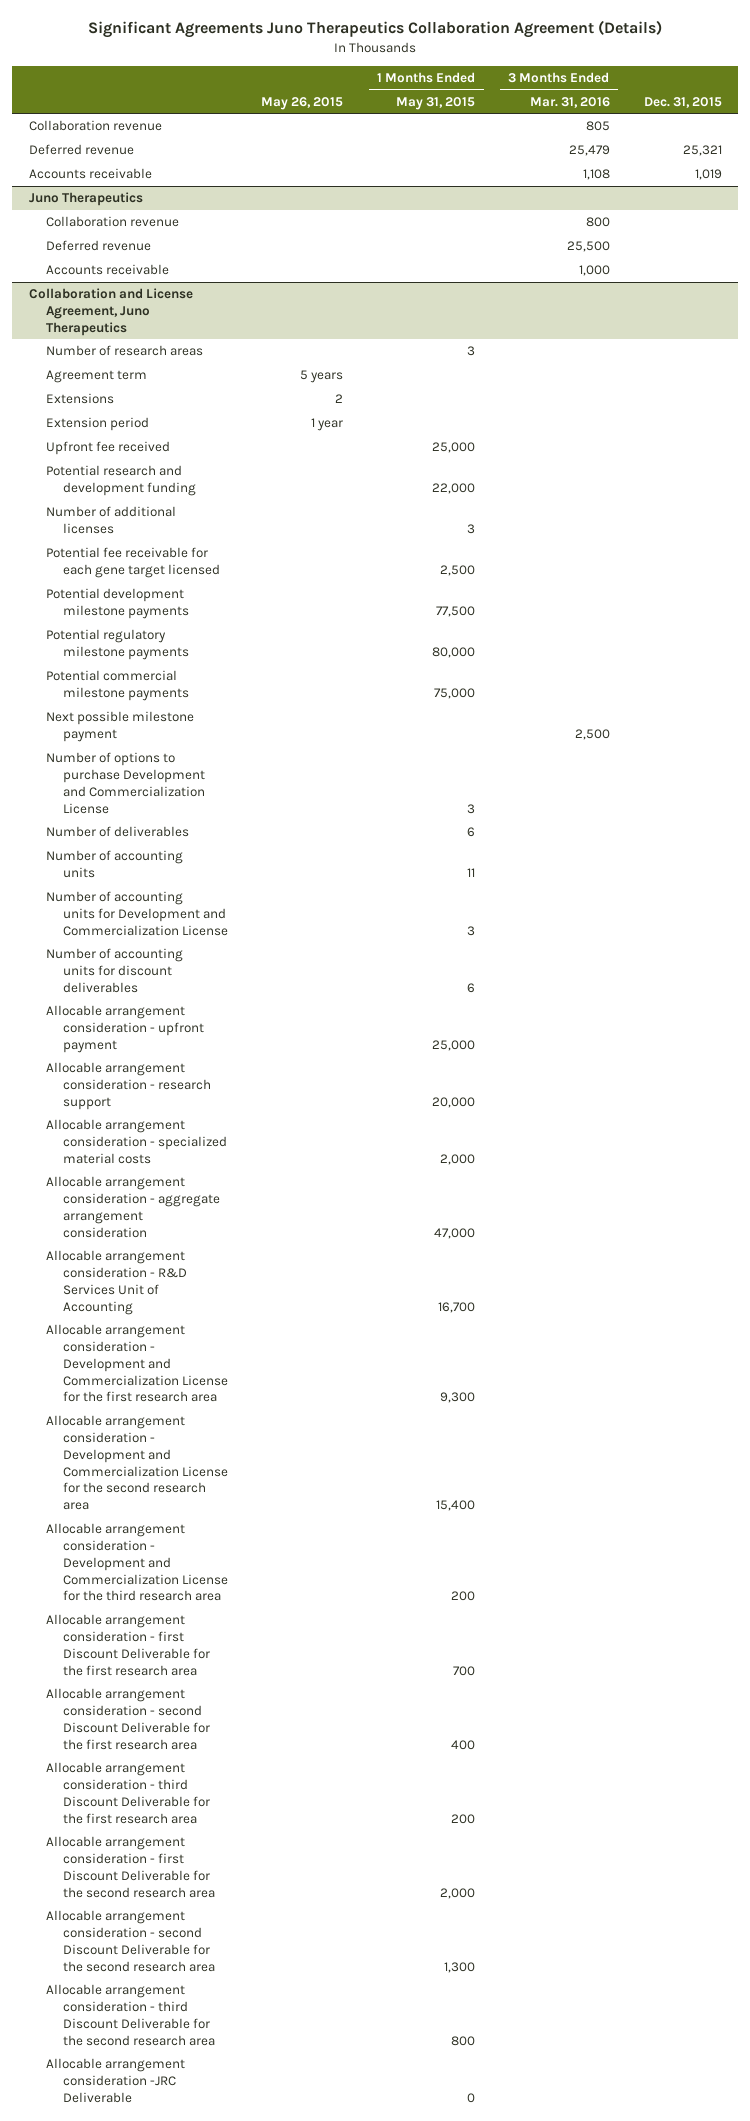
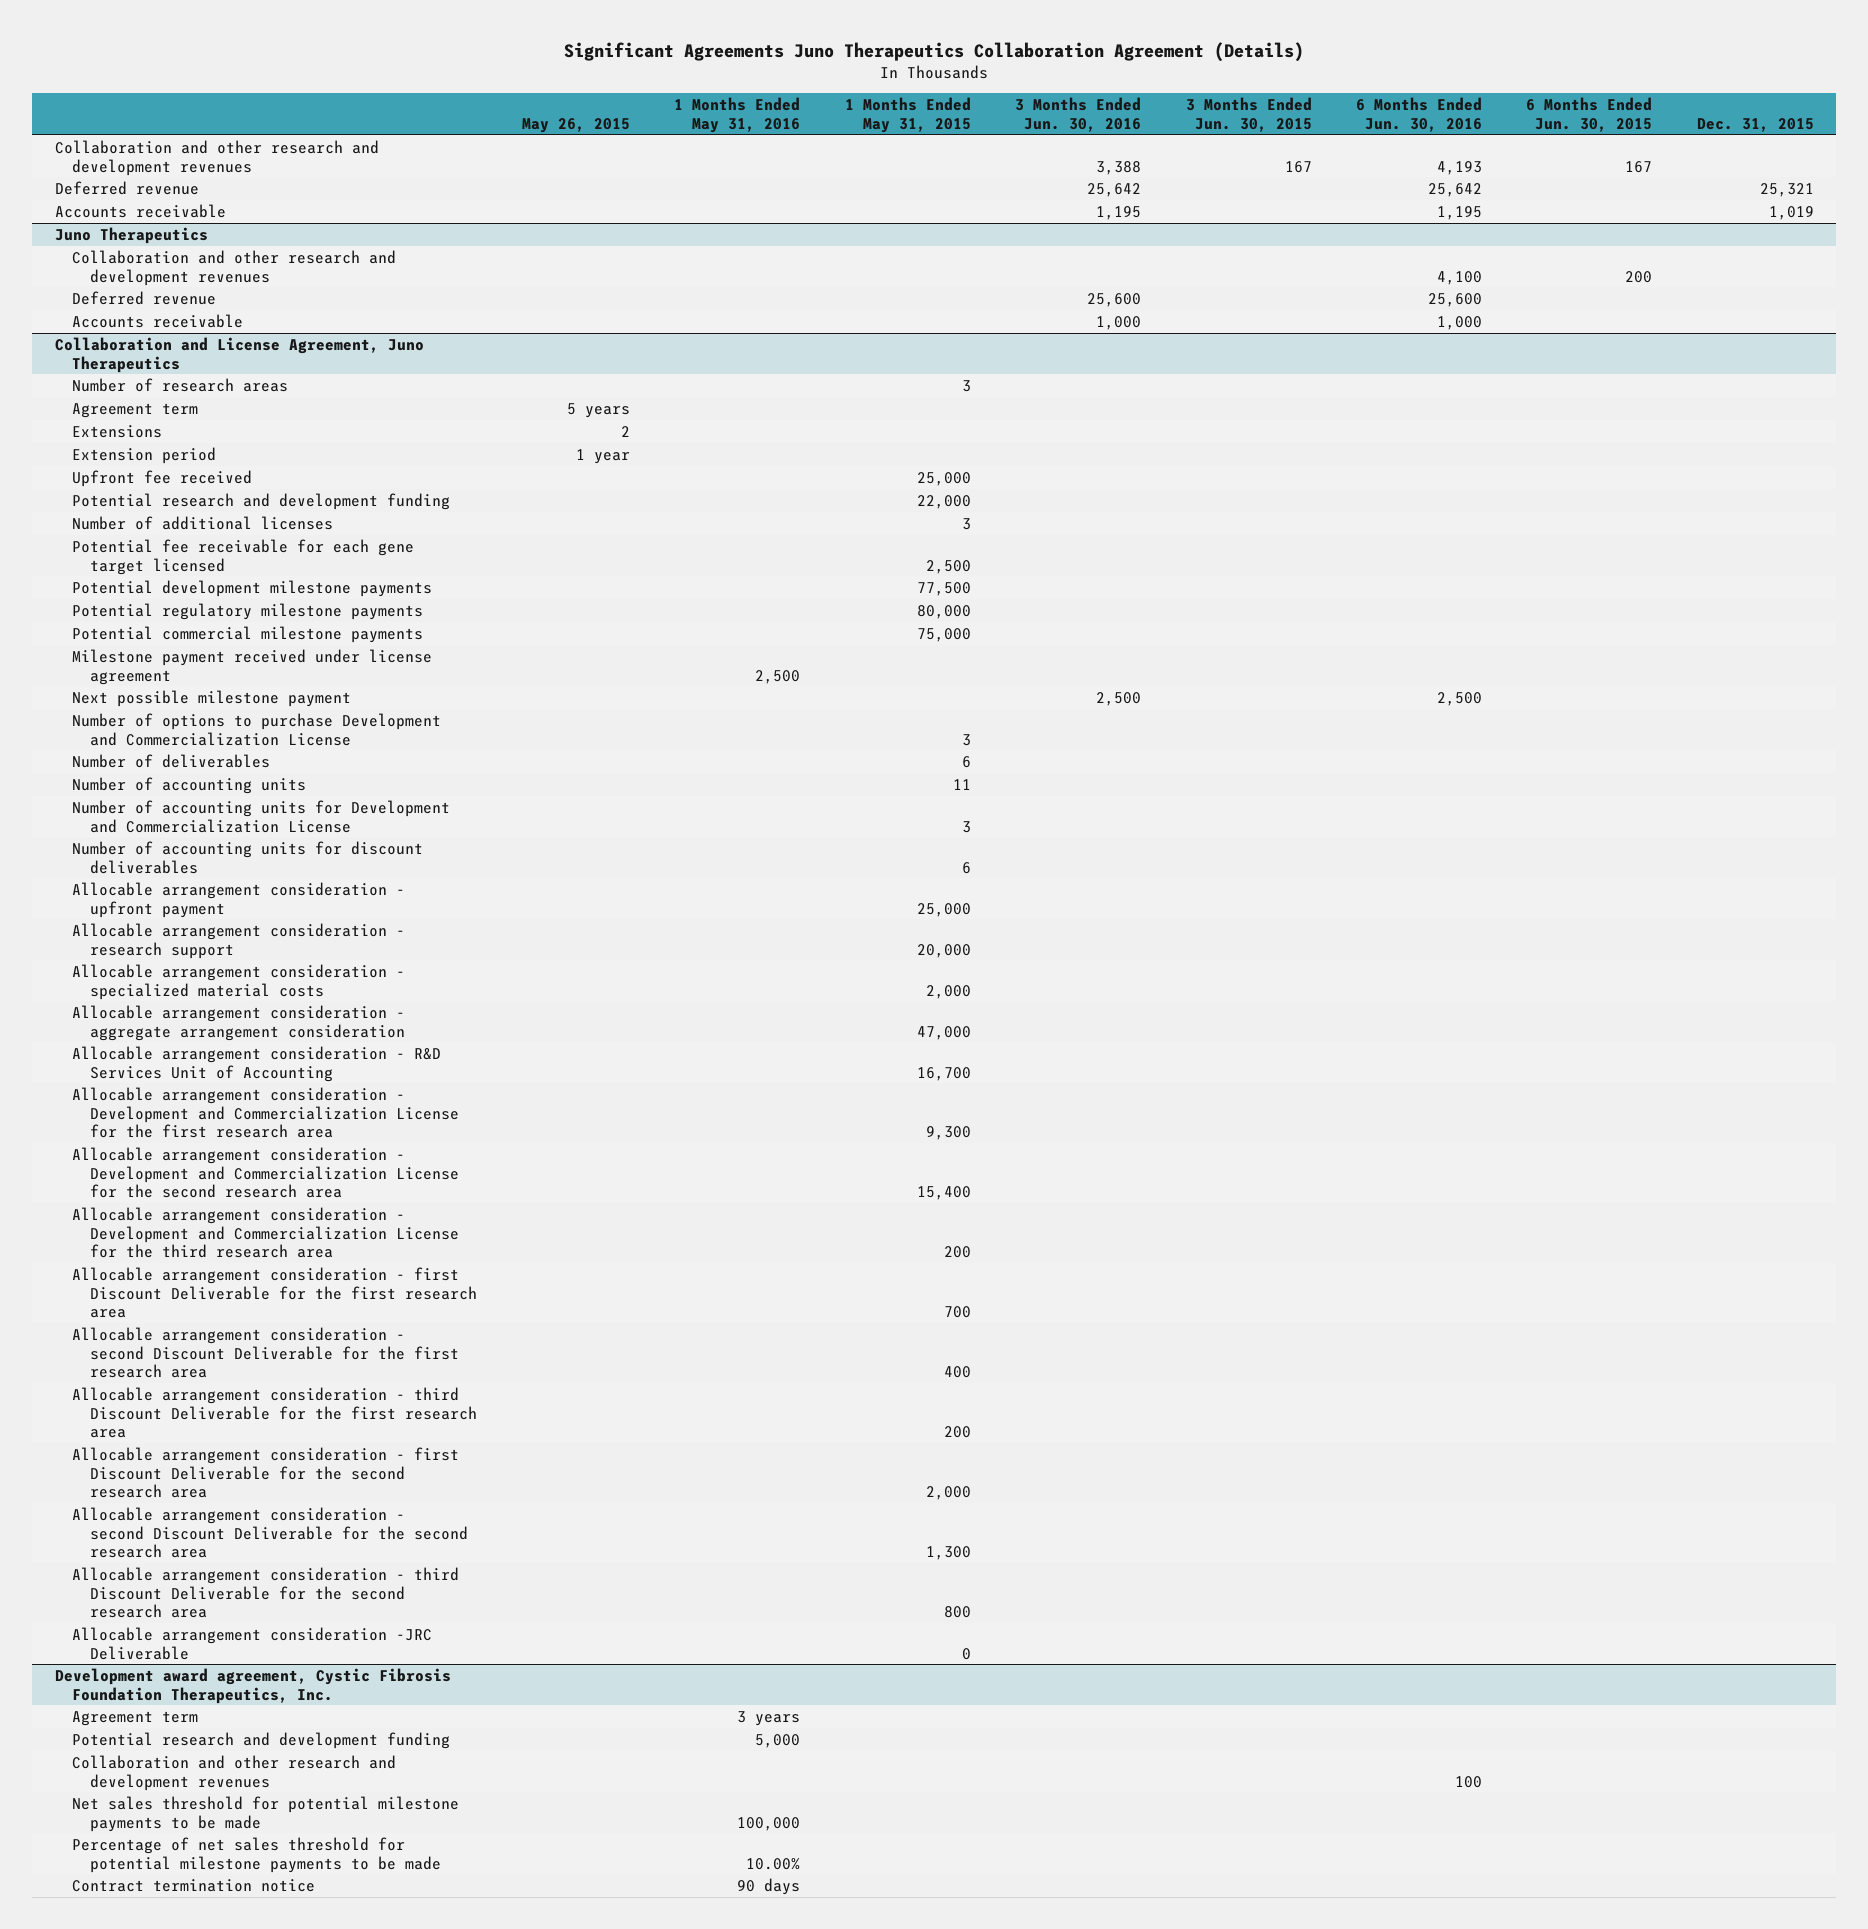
- | May 26, 2015 | 1 Months Ended May 31, 2015 | 3 Months Ended Mar. 31, 2016 | Dec. 31, 2015
+ | May 26, 2015 | 1 Months Ended May 31, 2016 | 1 Months Ended May 31, 2015 | 3 Months Ended Jun. 30, 2016 | 3 Months Ended Jun. 30, 2015 | 6 Months Ended Jun. 30, 2016 | 6 Months Ended Jun. 30, 2015 | Dec. 31, 2015
- Collaboration revenue | | | 805 |
+ Collaboration and other research and development revenues | | | | 3,388 | 167 | 4,193 | 167 |
@ Juno Therapeutics
- Collaboration revenue | | | 800 |
+ Collaboration and other research and development revenues | | | | | | 4,100 | 200 |
@ Collaboration and License Agreement, Juno Therapeutics
+ Milestone payment received under license agreement | | 2,500 | | | | | |
+ Development award agreement, Cystic Fibrosis Foundation Therapeutics, Inc.
+ Agreement term | | 3 years | | | | | |
+ Potential research and development funding | | 5,000 | | | | | |
+ Collaboration and other research and development revenues | | | | | | 100 | |
+ Net sales threshold for potential milestone payments to be made | | 100,000 | | | | | |
+ Percentage of net sales threshold for potential milestone payments to be made | | 10.00% | | | | | |
+ Contract termination notice | | 90 days | | | | | |

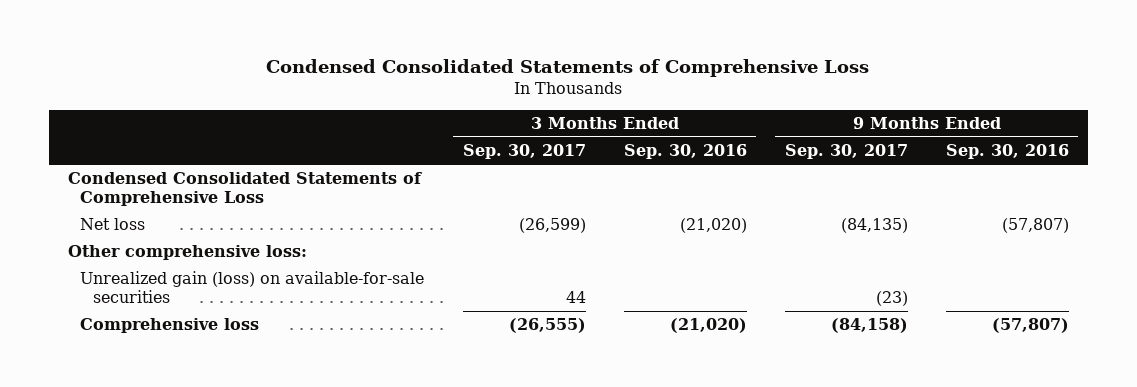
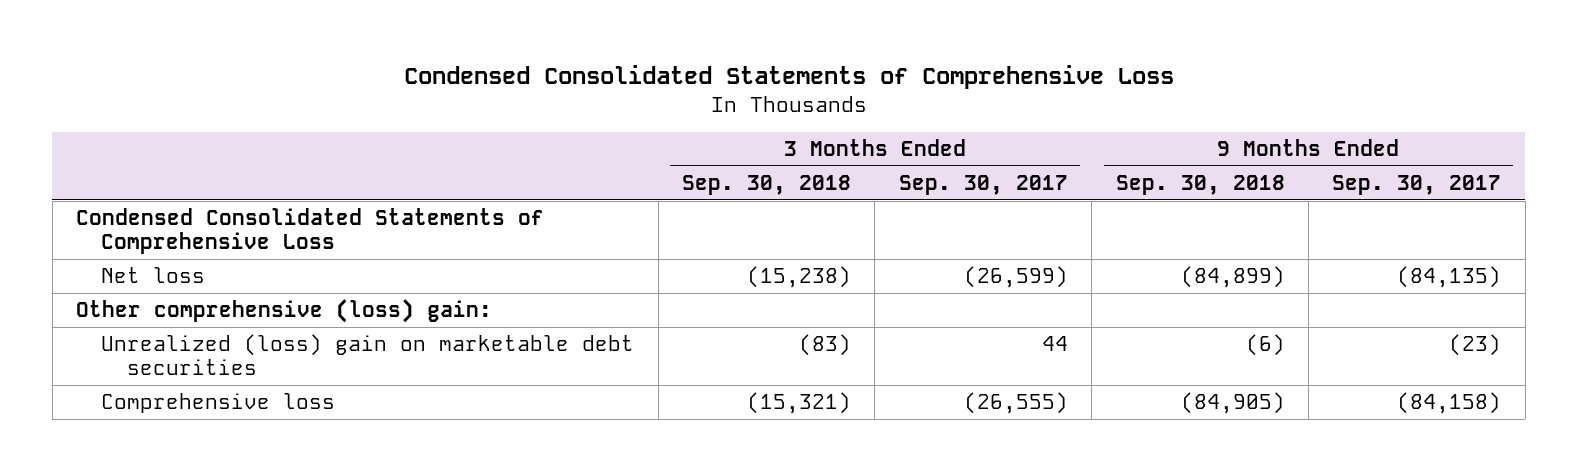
- | 3 Months Ended Sep. 30, 2017 | 3 Months Ended Sep. 30, 2016 | 9 Months Ended Sep. 30, 2017 | 9 Months Ended Sep. 30, 2016
+ | 3 Months Ended Sep. 30, 2018 | 3 Months Ended Sep. 30, 2017 | 9 Months Ended Sep. 30, 2018 | 9 Months Ended Sep. 30, 2017
- Other comprehensive loss:
- Unrealized gain (loss) on available-for-sale securities | 44 | | (23) |
+ Other comprehensive (loss) gain:
+ Unrealized (loss) gain on marketable debt securities | (83) | 44 | (6) | (23)

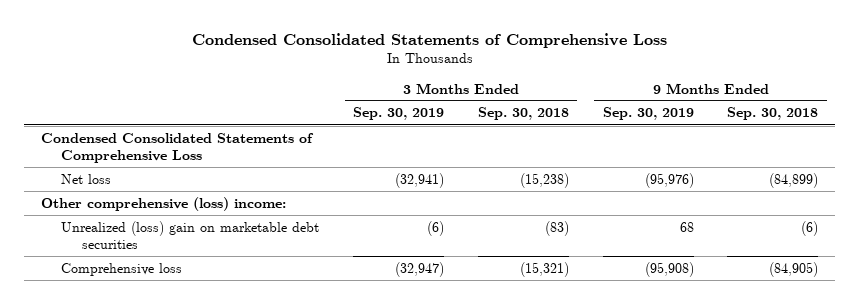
- | 3 Months Ended Sep. 30, 2018 | 3 Months Ended Sep. 30, 2017 | 9 Months Ended Sep. 30, 2018 | 9 Months Ended Sep. 30, 2017
+ | 3 Months Ended Sep. 30, 2019 | 3 Months Ended Sep. 30, 2018 | 9 Months Ended Sep. 30, 2019 | 9 Months Ended Sep. 30, 2018
- Other comprehensive (loss) gain:
+ Other comprehensive (loss) income:

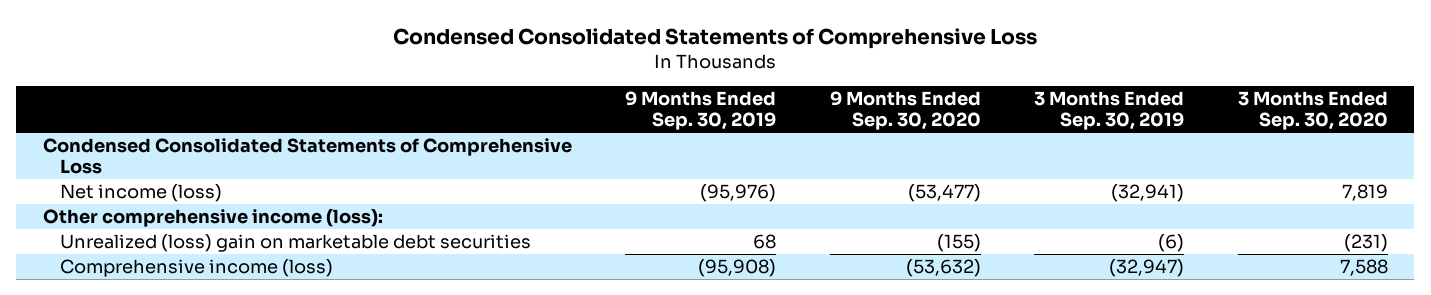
- | 3 Months Ended Sep. 30, 2019 | 3 Months Ended Sep. 30, 2018 | 9 Months Ended Sep. 30, 2019 | 9 Months Ended Sep. 30, 2018
+ | 9 Months Ended Sep. 30, 2019 | 9 Months Ended Sep. 30, 2020 | 3 Months Ended Sep. 30, 2019 | 3 Months Ended Sep. 30, 2020
- Net loss | (32,941) | (15,238) | (95,976) | (84,899)
- Other comprehensive (loss) income:
+ Net income (loss) | (95,976) | (53,477) | (32,941) | 7,819
+ Other comprehensive income (loss):
- Comprehensive loss | (32,947) | (15,321) | (95,908) | (84,905)
+ Comprehensive income (loss) | (95,908) | (53,632) | (32,947) | 7,588

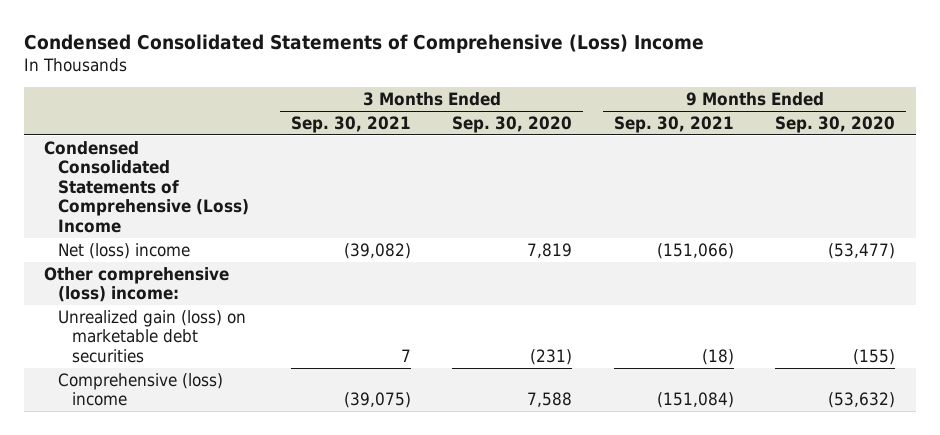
- Condensed Consolidated Statements of Comprehensive Loss
+ Condensed Consolidated Statements of Comprehensive (Loss) Income
- | 9 Months Ended Sep. 30, 2019 | 9 Months Ended Sep. 30, 2020 | 3 Months Ended Sep. 30, 2019 | 3 Months Ended Sep. 30, 2020
+ | 3 Months Ended Sep. 30, 2021 | 3 Months Ended Sep. 30, 2020 | 9 Months Ended Sep. 30, 2021 | 9 Months Ended Sep. 30, 2020
- Condensed Consolidated Statements of Comprehensive Loss
- Net income (loss) | (95,976) | (53,477) | (32,941) | 7,819
- Other comprehensive income (loss):
- Unrealized (loss) gain on marketable debt securities | 68 | (155) | (6) | (231)
- Comprehensive income (loss) | (95,908) | (53,632) | (32,947) | 7,588
+ Condensed Consolidated Statements of Comprehensive (Loss) Income
+ Net (loss) income | (39,082) | 7,819 | (151,066) | (53,477)
+ Other comprehensive (loss) income:
+ Unrealized gain (loss) on marketable debt securities | 7 | (231) | (18) | (155)
+ Comprehensive (loss) income | (39,075) | 7,588 | (151,084) | (53,632)

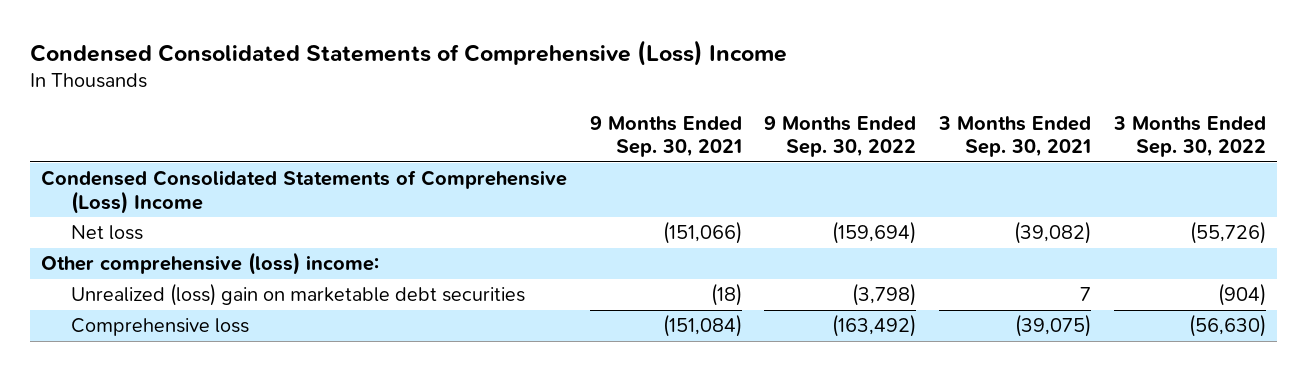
- | 3 Months Ended Sep. 30, 2021 | 3 Months Ended Sep. 30, 2020 | 9 Months Ended Sep. 30, 2021 | 9 Months Ended Sep. 30, 2020
+ | 9 Months Ended Sep. 30, 2021 | 9 Months Ended Sep. 30, 2022 | 3 Months Ended Sep. 30, 2021 | 3 Months Ended Sep. 30, 2022
- Net (loss) income | (39,082) | 7,819 | (151,066) | (53,477)
+ Net loss | (151,066) | (159,694) | (39,082) | (55,726)
- Unrealized gain (loss) on marketable debt securities | 7 | (231) | (18) | (155)
- Comprehensive (loss) income | (39,075) | 7,588 | (151,084) | (53,632)
+ Unrealized (loss) gain on marketable debt securities | (18) | (3,798) | 7 | (904)
+ Comprehensive loss | (151,084) | (163,492) | (39,075) | (56,630)

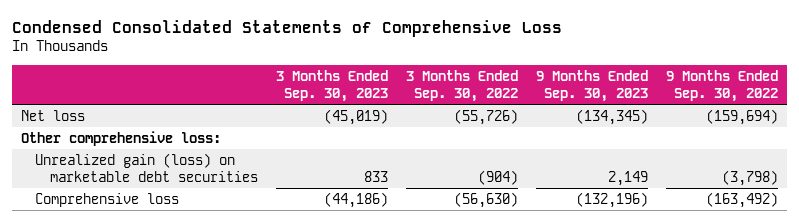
- Condensed Consolidated Statements of Comprehensive (Loss) Income
+ Condensed Consolidated Statements of Comprehensive Loss
- | 9 Months Ended Sep. 30, 2021 | 9 Months Ended Sep. 30, 2022 | 3 Months Ended Sep. 30, 2021 | 3 Months Ended Sep. 30, 2022
+ | 3 Months Ended Sep. 30, 2023 | 3 Months Ended Sep. 30, 2022 | 9 Months Ended Sep. 30, 2023 | 9 Months Ended Sep. 30, 2022
- Condensed Consolidated Statements of Comprehensive (Loss) Income
- Other comprehensive (loss) income:
- Unrealized (loss) gain on marketable debt securities | (18) | (3,798) | 7 | (904)
+ Other comprehensive loss:
+ Unrealized gain (loss) on marketable debt securities | 833 | (904) | 2,149 | (3,798)

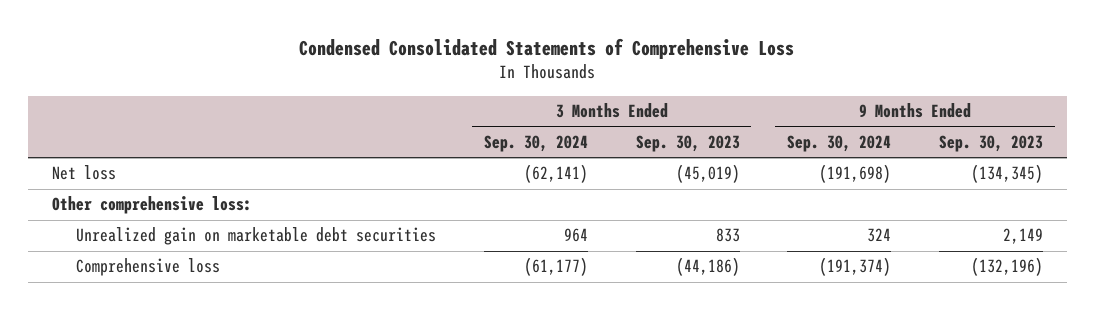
- | 3 Months Ended Sep. 30, 2023 | 3 Months Ended Sep. 30, 2022 | 9 Months Ended Sep. 30, 2023 | 9 Months Ended Sep. 30, 2022
+ | 3 Months Ended Sep. 30, 2024 | 3 Months Ended Sep. 30, 2023 | 9 Months Ended Sep. 30, 2024 | 9 Months Ended Sep. 30, 2023
- Unrealized gain (loss) on marketable debt securities | 833 | (904) | 2,149 | (3,798)
+ Unrealized gain on marketable debt securities | 964 | 833 | 324 | 2,149

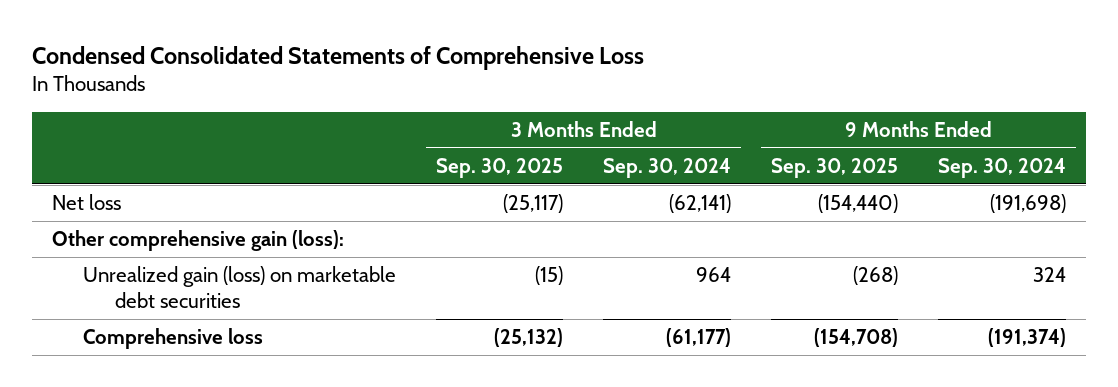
- | 3 Months Ended Sep. 30, 2024 | 3 Months Ended Sep. 30, 2023 | 9 Months Ended Sep. 30, 2024 | 9 Months Ended Sep. 30, 2023
+ | 3 Months Ended Sep. 30, 2025 | 3 Months Ended Sep. 30, 2024 | 9 Months Ended Sep. 30, 2025 | 9 Months Ended Sep. 30, 2024
- Other comprehensive loss:
- Unrealized gain on marketable debt securities | 964 | 833 | 324 | 2,149
+ Other comprehensive gain (loss):
+ Unrealized gain (loss) on marketable debt securities | (15) | 964 | (268) | 324

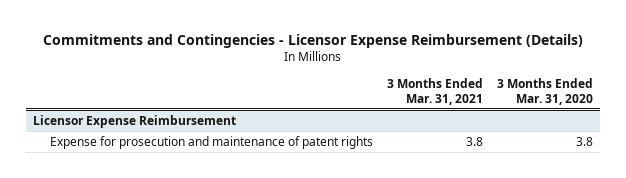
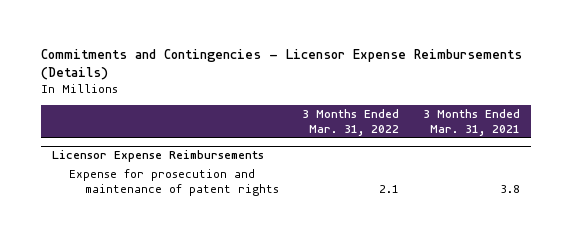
- Commitments and Contingencies - Licensor Expense Reimbursement (Details)
+ Commitments and Contingencies - Licensor Expense Reimbursements (Details)
- | 3 Months Ended Mar. 31, 2021 | 3 Months Ended Mar. 31, 2020
+ | 3 Months Ended Mar. 31, 2022 | 3 Months Ended Mar. 31, 2021
- Licensor Expense Reimbursement
+ Licensor Expense Reimbursements

